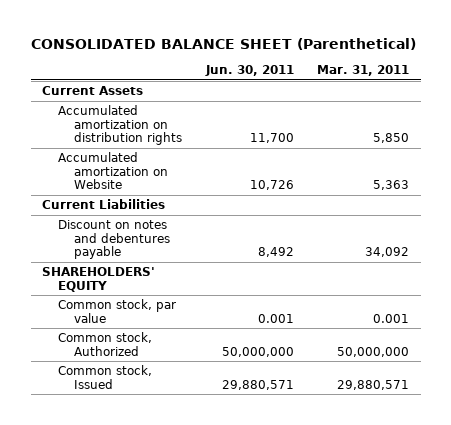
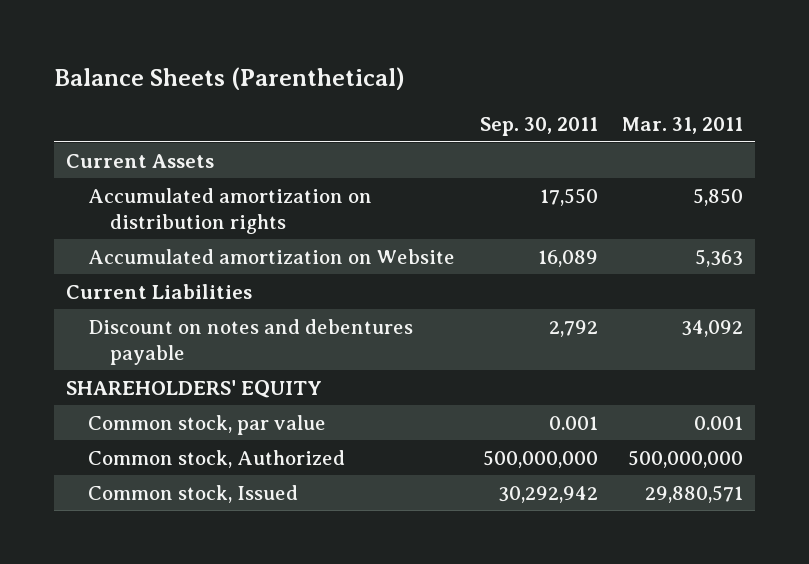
- CONSOLIDATED BALANCE SHEET (Parenthetical)
+ Balance Sheets (Parenthetical)
- | Jun. 30, 2011 | Mar. 31, 2011
+ | Sep. 30, 2011 | Mar. 31, 2011
- Common stock, Authorized | 50,000,000 | 50,000,000
+ Common stock, Authorized | 500,000,000 | 500,000,000

